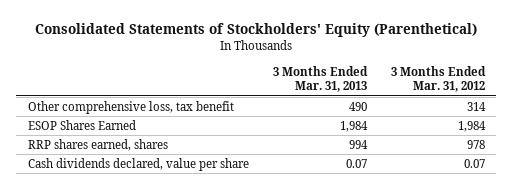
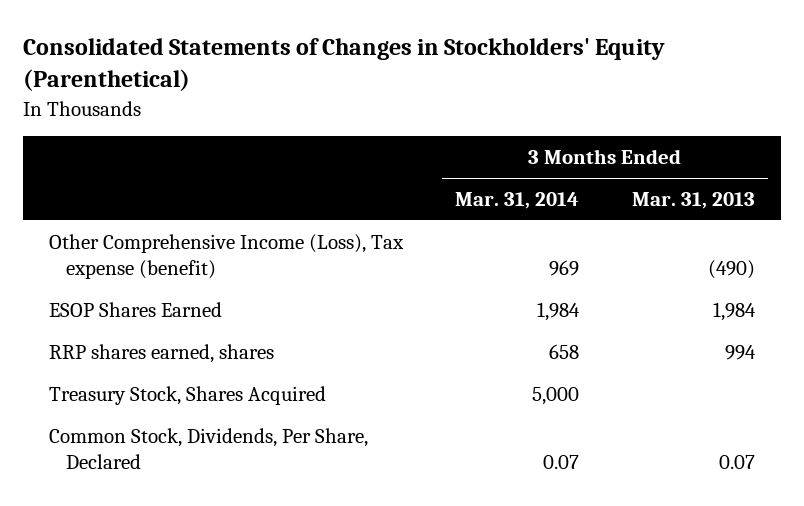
- Consolidated Statements of Stockholders' Equity (Parenthetical)
+ Consolidated Statements of Changes in Stockholders' Equity (Parenthetical)
- | 3 Months Ended Mar. 31, 2013 | 3 Months Ended Mar. 31, 2012
+ | 3 Months Ended Mar. 31, 2014 | 3 Months Ended Mar. 31, 2013
- Other comprehensive loss, tax benefit | 490 | 314
+ Other Comprehensive Income (Loss), Tax expense (benefit) | 969 | (490)
- Cash dividends declared, value per share | 0.07 | 0.07
+ Treasury Stock, Shares Acquired | 5,000 |
+ Common Stock, Dividends, Per Share, Declared | 0.07 | 0.07

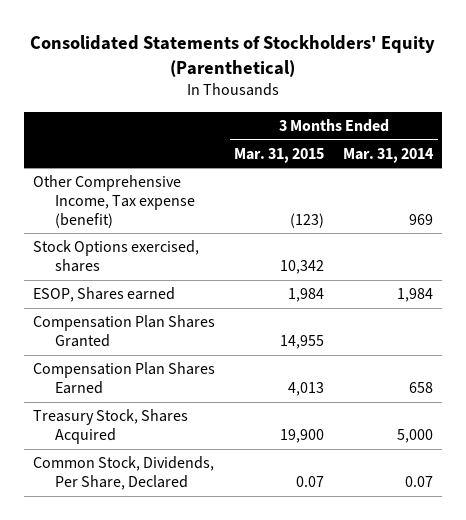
- Consolidated Statements of Changes in Stockholders' Equity (Parenthetical)
+ Consolidated Statements of Stockholders' Equity (Parenthetical)
- | 3 Months Ended Mar. 31, 2014 | 3 Months Ended Mar. 31, 2013
+ | 3 Months Ended Mar. 31, 2015 | 3 Months Ended Mar. 31, 2014
- Other Comprehensive Income (Loss), Tax expense (benefit) | 969 | (490)
- ESOP Shares Earned | 1,984 | 1,984
- RRP shares earned, shares | 658 | 994
+ Other Comprehensive Income, Tax expense (benefit) | (123) | 969
+ Stock Options exercised, shares | 10,342 |
+ ESOP, Shares earned | 1,984 | 1,984
+ Compensation Plan Shares Granted | 14,955 |
+ Compensation Plan Shares Earned | 4,013 | 658

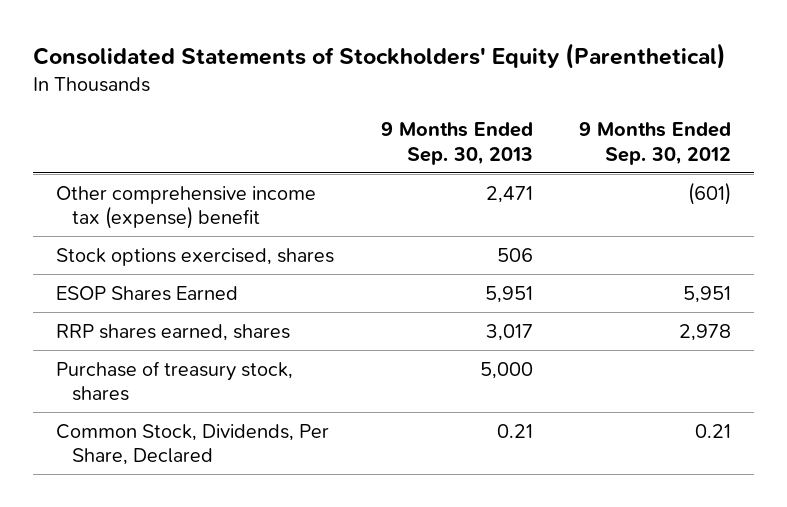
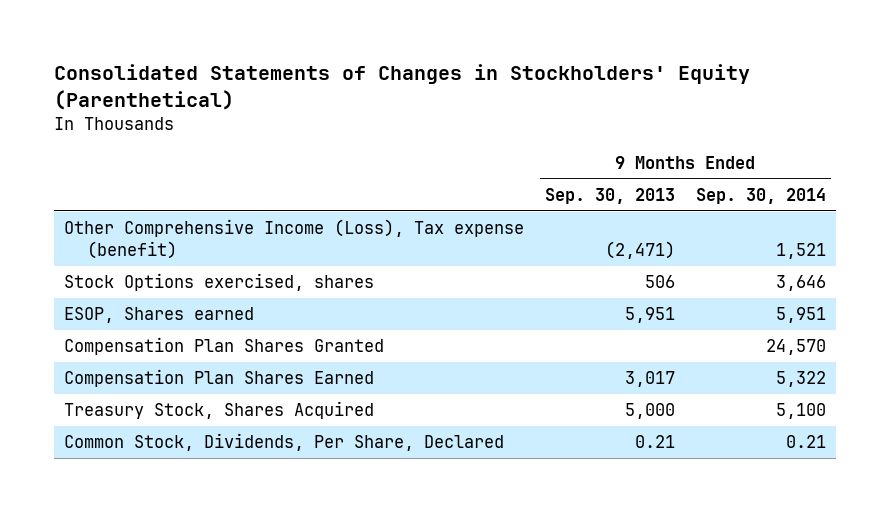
- Consolidated Statements of Stockholders' Equity (Parenthetical)
+ Consolidated Statements of Changes in Stockholders' Equity (Parenthetical)
- | 9 Months Ended Sep. 30, 2013 | 9 Months Ended Sep. 30, 2012
+ | 9 Months Ended Sep. 30, 2013 | 9 Months Ended Sep. 30, 2014
- Other comprehensive income tax (expense) benefit | 2,471 | (601)
- Stock options exercised, shares | 506 |
- ESOP Shares Earned | 5,951 | 5,951
- RRP shares earned, shares | 3,017 | 2,978
- Purchase of treasury stock, shares | 5,000 |
+ Other Comprehensive Income (Loss), Tax expense (benefit) | (2,471) | 1,521
+ Stock Options exercised, shares | 506 | 3,646
+ ESOP, Shares earned | 5,951 | 5,951
+ Compensation Plan Shares Granted | | 24,570
+ Compensation Plan Shares Earned | 3,017 | 5,322
+ Treasury Stock, Shares Acquired | 5,000 | 5,100

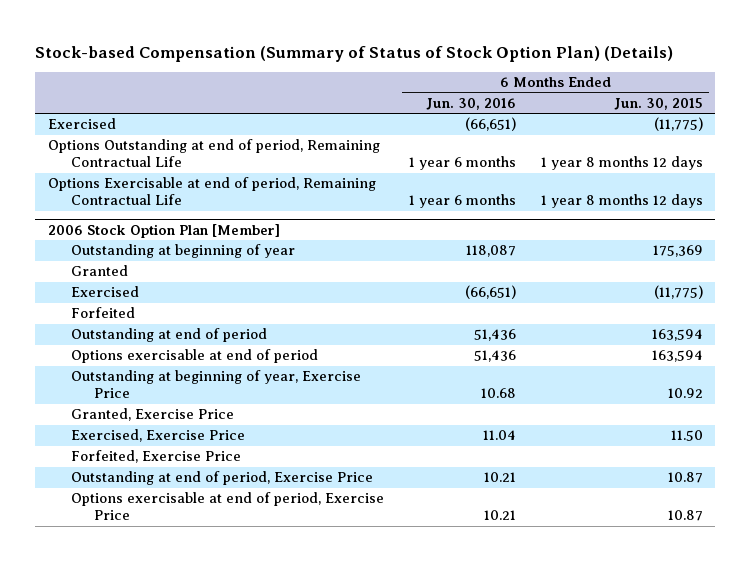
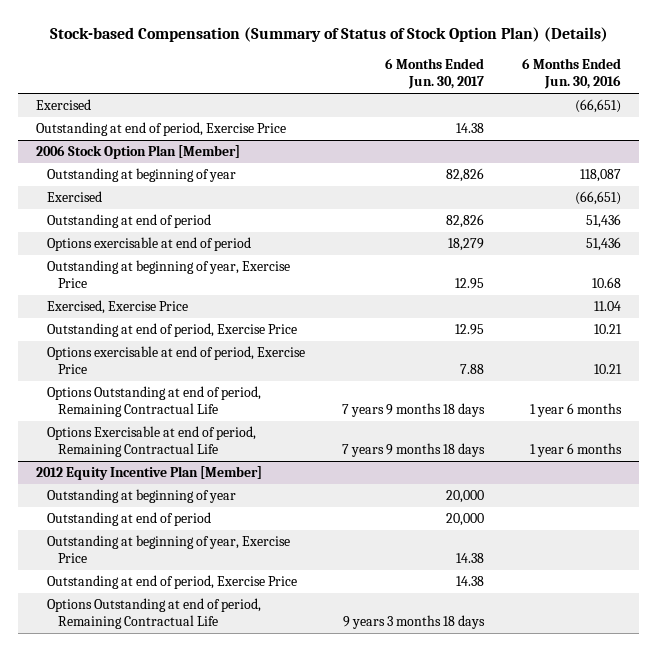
- | 6 Months Ended Jun. 30, 2016 | 6 Months Ended Jun. 30, 2015
+ | 6 Months Ended Jun. 30, 2017 | 6 Months Ended Jun. 30, 2016
- Options Outstanding at end of period, Remaining Contractual Life | 1 year 6 months | 1 year 8 months 12 days
- Options Exercisable at end of period, Remaining Contractual Life | 1 year 6 months | 1 year 8 months 12 days
+ Outstanding at end of period, Exercise Price | 14.38 |
@ 2006 Stock Option Plan [Member]
- Granted
- Forfeited
- Granted, Exercise Price
- Forfeited, Exercise Price
+ Options Outstanding at end of period, Remaining Contractual Life | 7 years 9 months 18 days | 1 year 6 months
+ Options Exercisable at end of period, Remaining Contractual Life | 7 years 9 months 18 days | 1 year 6 months
+ 2012 Equity Incentive Plan [Member]
+ Outstanding at beginning of year | 20,000 |
+ Outstanding at end of period | 20,000 |
+ Outstanding at beginning of year, Exercise Price | 14.38 |
+ Outstanding at end of period, Exercise Price | 14.38 |
+ Options Outstanding at end of period, Remaining Contractual Life | 9 years 3 months 18 days |

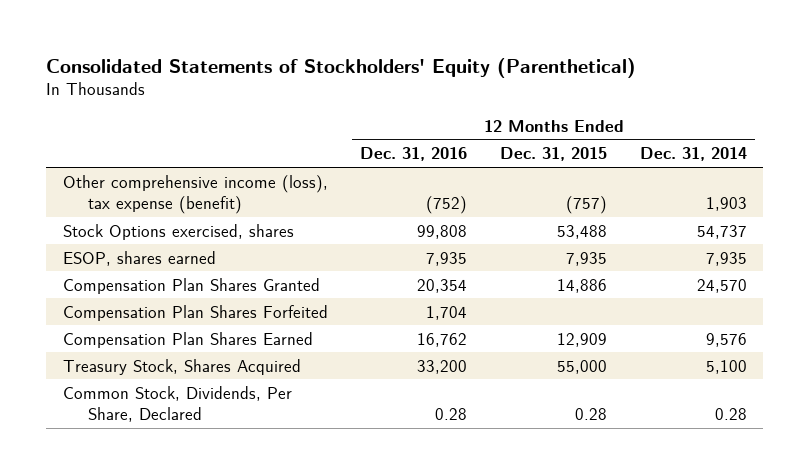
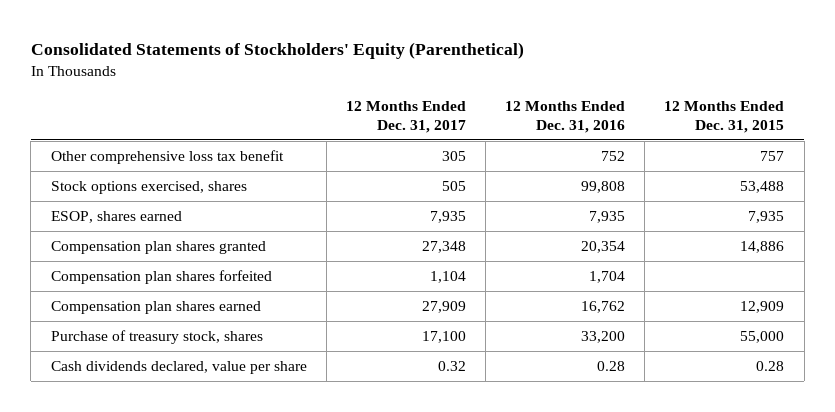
- | 12 Months Ended Dec. 31, 2016 | 12 Months Ended Dec. 31, 2015 | 12 Months Ended Dec. 31, 2014
+ | 12 Months Ended Dec. 31, 2017 | 12 Months Ended Dec. 31, 2016 | 12 Months Ended Dec. 31, 2015
- Other comprehensive income (loss), tax expense (benefit) | (752) | (757) | 1,903
- Stock Options exercised, shares | 99,808 | 53,488 | 54,737
+ Other comprehensive loss tax benefit | 305 | 752 | 757
+ Stock options exercised, shares | 505 | 99,808 | 53,488
- Compensation Plan Shares Granted | 20,354 | 14,886 | 24,570
- Compensation Plan Shares Forfeited | 1,704 | |
- Compensation Plan Shares Earned | 16,762 | 12,909 | 9,576
- Treasury Stock, Shares Acquired | 33,200 | 55,000 | 5,100
- Common Stock, Dividends, Per Share, Declared | 0.28 | 0.28 | 0.28
+ Compensation plan shares granted | 27,348 | 20,354 | 14,886
+ Compensation plan shares forfeited | 1,104 | 1,704 |
+ Compensation plan shares earned | 27,909 | 16,762 | 12,909
+ Purchase of treasury stock, shares | 17,100 | 33,200 | 55,000
+ Cash dividends declared, value per share | 0.32 | 0.28 | 0.28

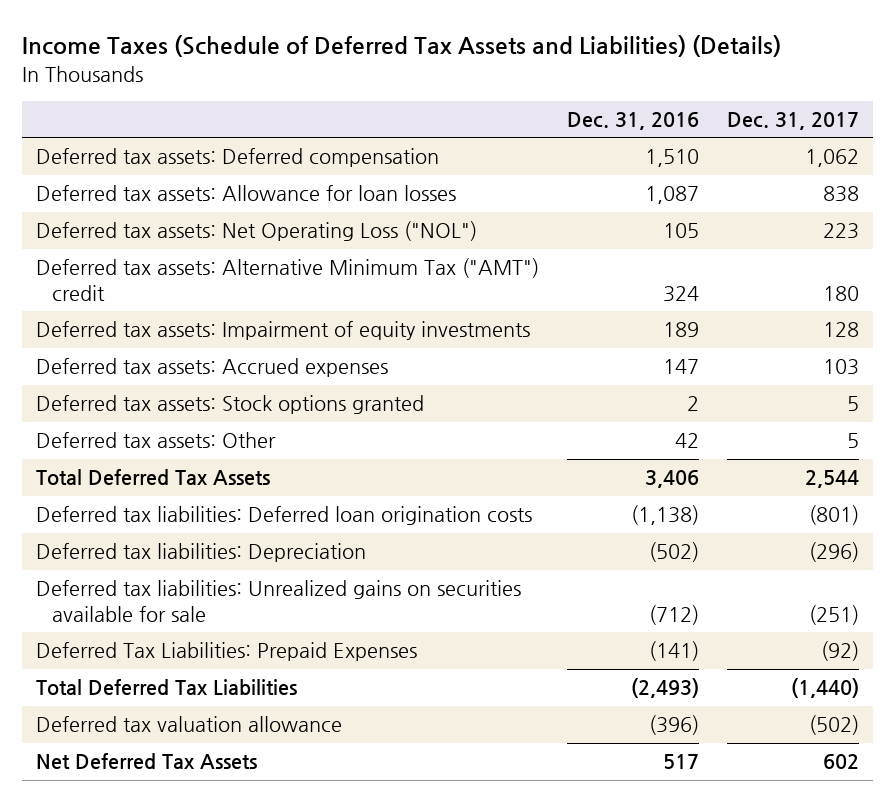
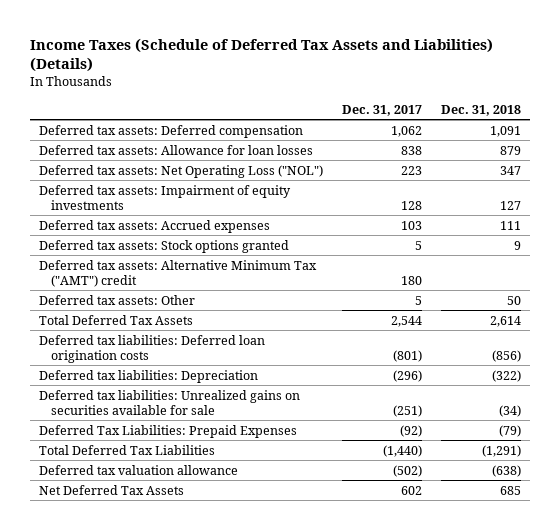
- | Dec. 31, 2016 | Dec. 31, 2017
+ | Dec. 31, 2017 | Dec. 31, 2018
moved down: Deferred tax assets: Alternative Minimum Tax ("AMT") credit | 180 |

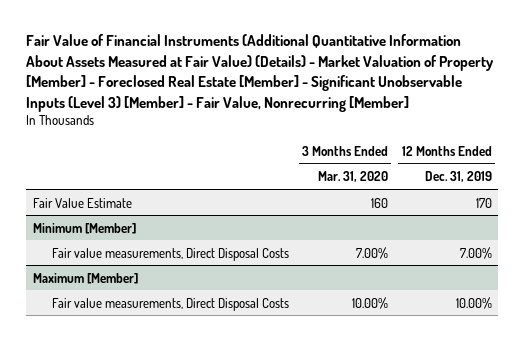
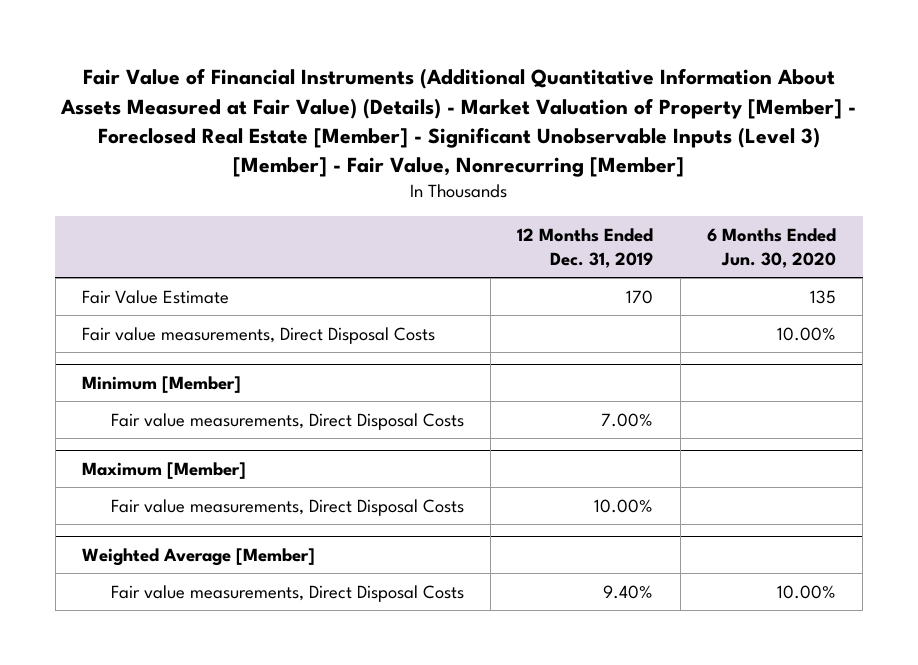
- | 3 Months Ended Mar. 31, 2020 | 12 Months Ended Dec. 31, 2019
+ | 12 Months Ended Dec. 31, 2019 | 6 Months Ended Jun. 30, 2020
+ Fair value measurements, Direct Disposal Costs | | 10.00%
+ Weighted Average [Member]
+ Fair value measurements, Direct Disposal Costs | 9.40% | 10.00%

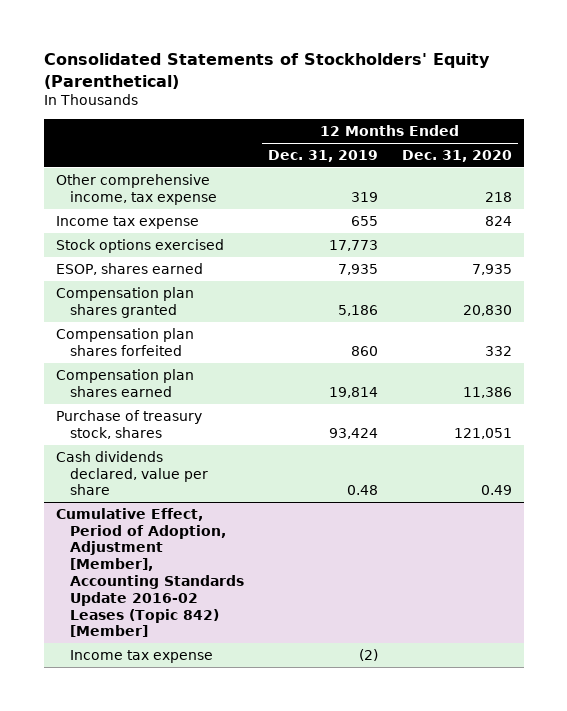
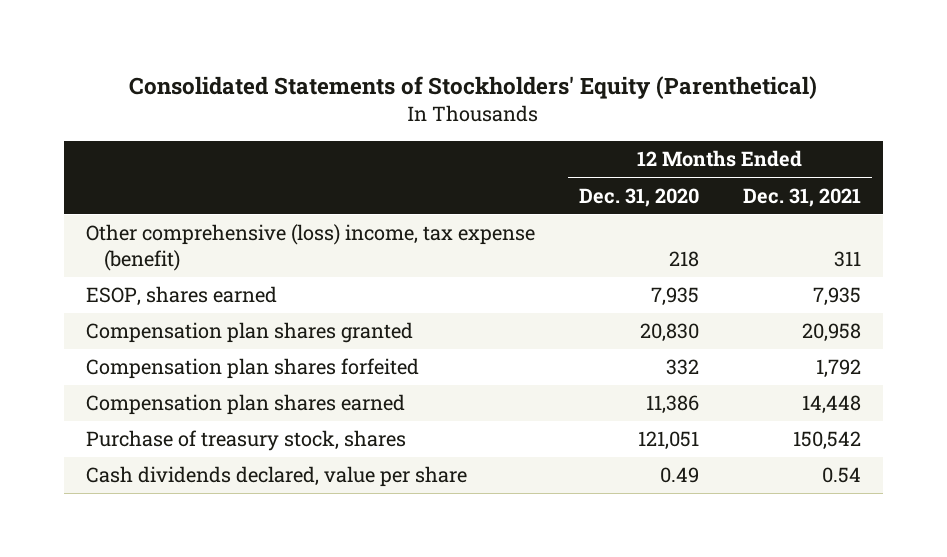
- | 12 Months Ended Dec. 31, 2019 | 12 Months Ended Dec. 31, 2020
+ | 12 Months Ended Dec. 31, 2020 | 12 Months Ended Dec. 31, 2021
- Other comprehensive income, tax expense | 319 | 218
- Income tax expense | 655 | 824
- Stock options exercised | 17,773 |
+ Other comprehensive (loss) income, tax expense (benefit) | 218 | 311
- Cumulative Effect, Period of Adoption, Adjustment [Member], Accounting Standards Update 2016-02 Leases (Topic 842) [Member]
- Income tax expense | (2) |

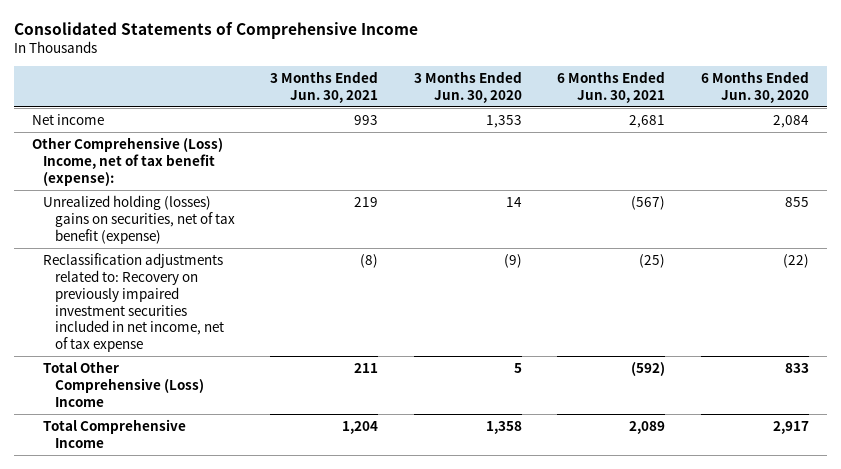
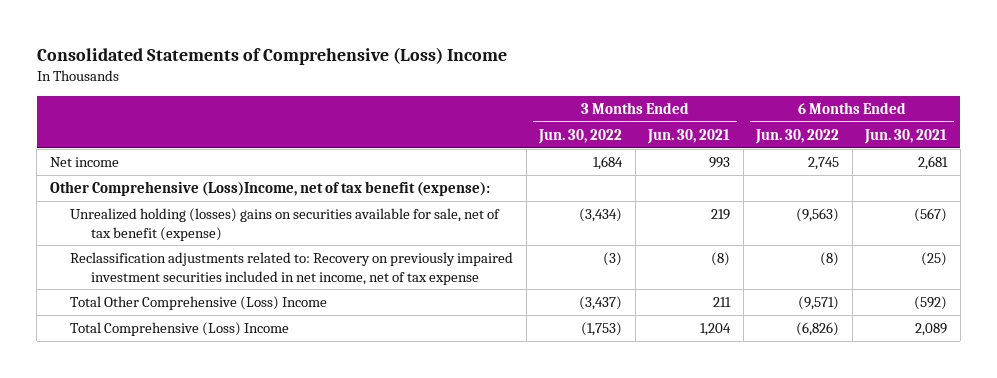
- Consolidated Statements of Comprehensive Income
+ Consolidated Statements of Comprehensive (Loss) Income
- | 3 Months Ended Jun. 30, 2021 | 3 Months Ended Jun. 30, 2020 | 6 Months Ended Jun. 30, 2021 | 6 Months Ended Jun. 30, 2020
+ | 3 Months Ended Jun. 30, 2022 | 3 Months Ended Jun. 30, 2021 | 6 Months Ended Jun. 30, 2022 | 6 Months Ended Jun. 30, 2021
- Other Comprehensive (Loss) Income, net of tax benefit (expense):
- Unrealized holding (losses) gains on securities, net of tax benefit (expense) | 219 | 14 | (567) | 855
+ Other Comprehensive (Loss)Income, net of tax benefit (expense):
+ Unrealized holding (losses) gains on securities available for sale, net of tax benefit (expense) | (3,434) | 219 | (9,563) | (567)
- Total Comprehensive Income | 1,204 | 1,358 | 2,089 | 2,917
+ Total Comprehensive (Loss) Income | (1,753) | 1,204 | (6,826) | 2,089

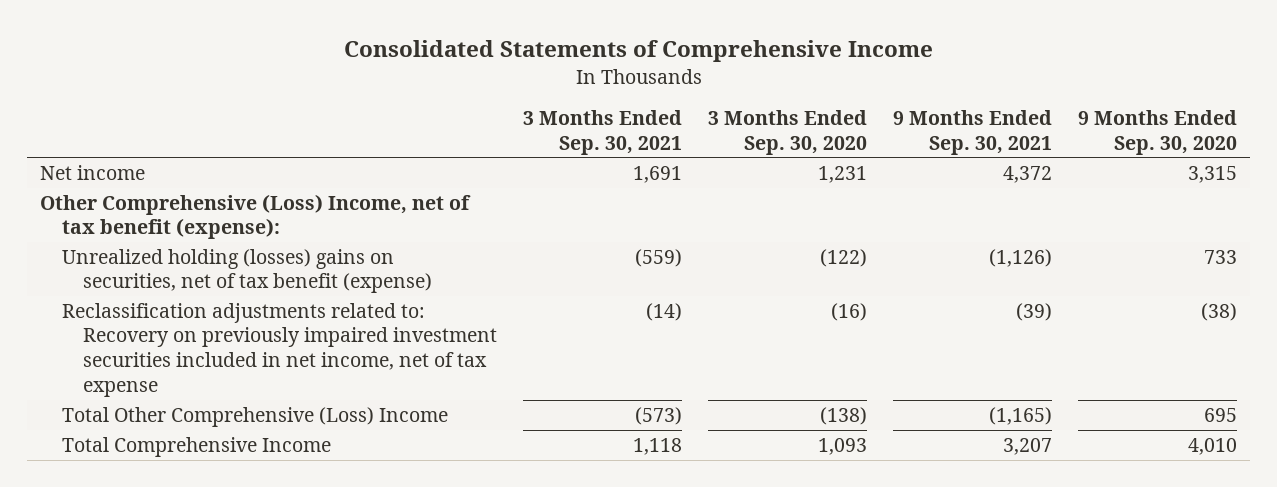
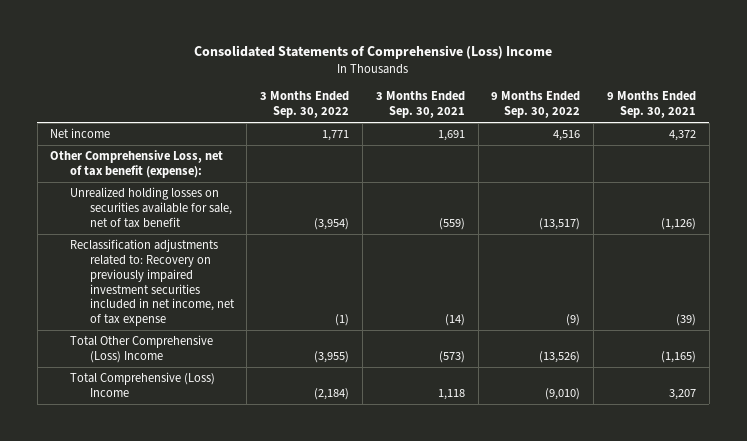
- Consolidated Statements of Comprehensive Income
+ Consolidated Statements of Comprehensive (Loss) Income
- | 3 Months Ended Sep. 30, 2021 | 3 Months Ended Sep. 30, 2020 | 9 Months Ended Sep. 30, 2021 | 9 Months Ended Sep. 30, 2020
+ | 3 Months Ended Sep. 30, 2022 | 3 Months Ended Sep. 30, 2021 | 9 Months Ended Sep. 30, 2022 | 9 Months Ended Sep. 30, 2021
- Other Comprehensive (Loss) Income, net of tax benefit (expense):
- Unrealized holding (losses) gains on securities, net of tax benefit (expense) | (559) | (122) | (1,126) | 733
+ Other Comprehensive Loss, net of tax benefit (expense):
+ Unrealized holding losses on securities available for sale, net of tax benefit | (3,954) | (559) | (13,517) | (1,126)
- Total Comprehensive Income | 1,118 | 1,093 | 3,207 | 4,010
+ Total Comprehensive (Loss) Income | (2,184) | 1,118 | (9,010) | 3,207

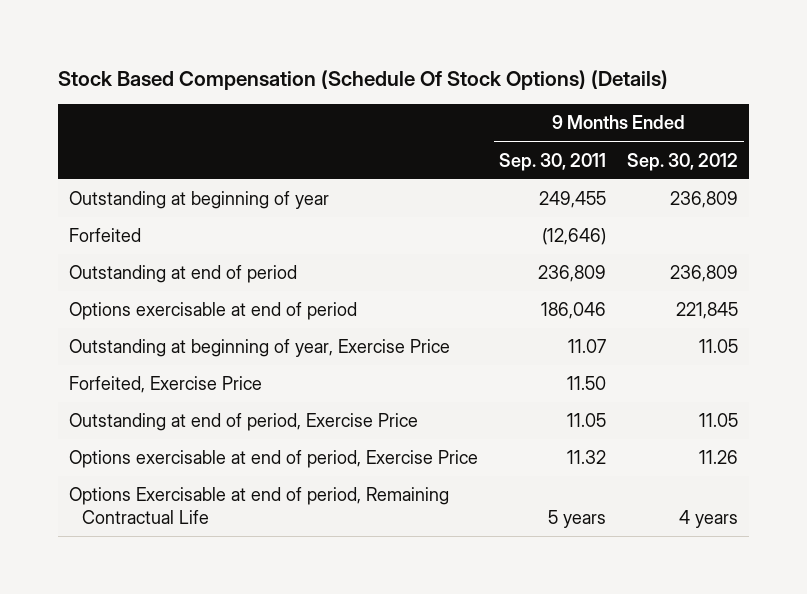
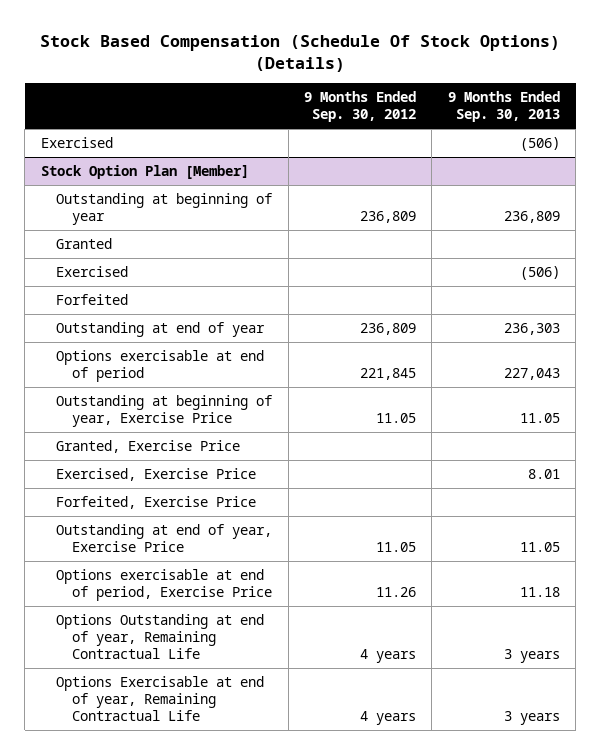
- | 9 Months Ended Sep. 30, 2011 | 9 Months Ended Sep. 30, 2012
+ | 9 Months Ended Sep. 30, 2012 | 9 Months Ended Sep. 30, 2013
+ Exercised | | (506)
+ Stock Option Plan [Member]
+ Granted
+ Exercised | | (506)
- Outstanding at end of period | 236,809 | 236,809
+ Outstanding at end of year | 236,809 | 236,303
+ Granted, Exercise Price
+ Exercised, Exercise Price | | 8.01
- Outstanding at end of period, Exercise Price | 11.05 | 11.05
+ Outstanding at end of year, Exercise Price | 11.05 | 11.05
- Options Exercisable at end of period, Remaining Contractual Life | 5 years | 4 years
+ Options Outstanding at end of year, Remaining Contractual Life | 4 years | 3 years
+ Options Exercisable at end of year, Remaining Contractual Life | 4 years | 3 years

